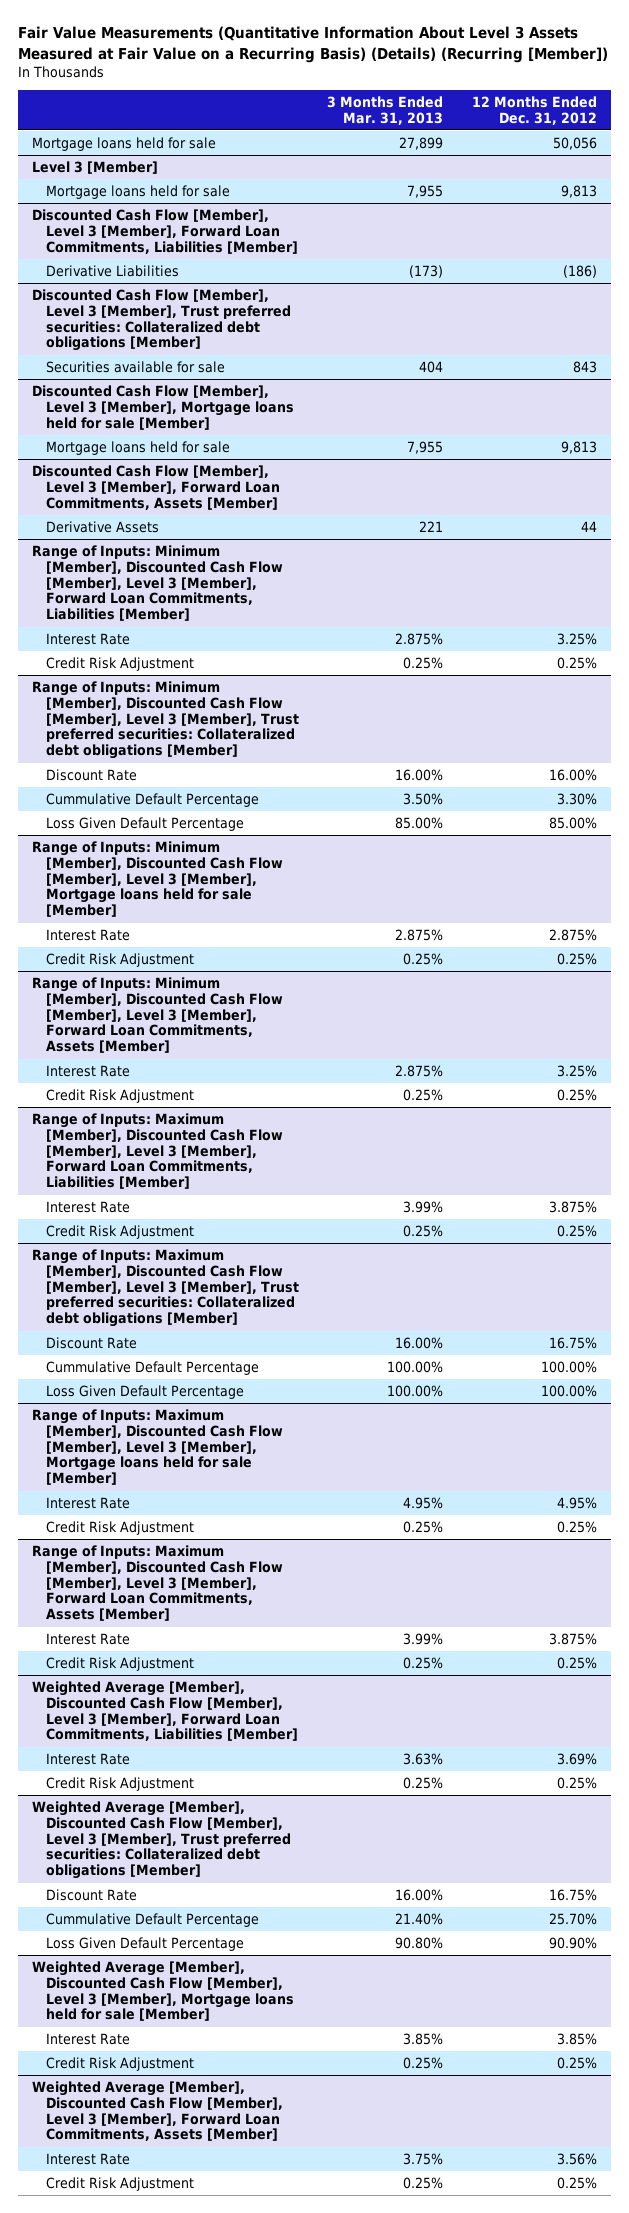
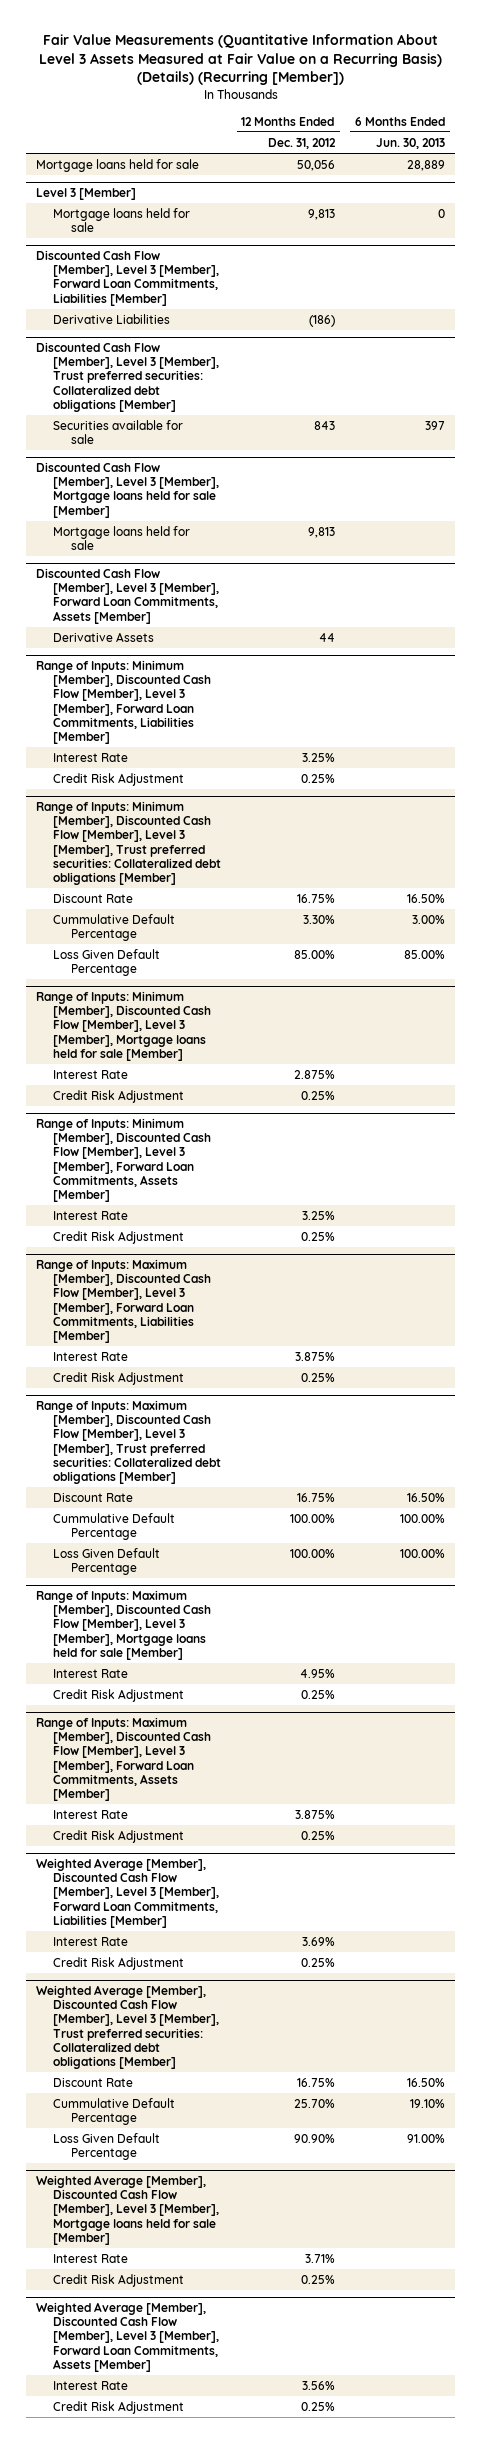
- | 3 Months Ended Mar. 31, 2013 | 12 Months Ended Dec. 31, 2012
+ | 12 Months Ended Dec. 31, 2012 | 6 Months Ended Jun. 30, 2013
@ Range of Inputs: Minimum [Member], Discounted Cash Flow [Member], Level 3 [Member], Trust preferred securities: Collateralized debt obligations [Member]
- Discount Rate | 16.00% | 16.00%
+ Discount Rate | 16.75% | 16.50%
@ Weighted Average [Member], Discounted Cash Flow [Member], Level 3 [Member], Mortgage loans held for sale [Member]
- Interest Rate | 3.85% | 3.85%
+ Interest Rate | 3.71% |

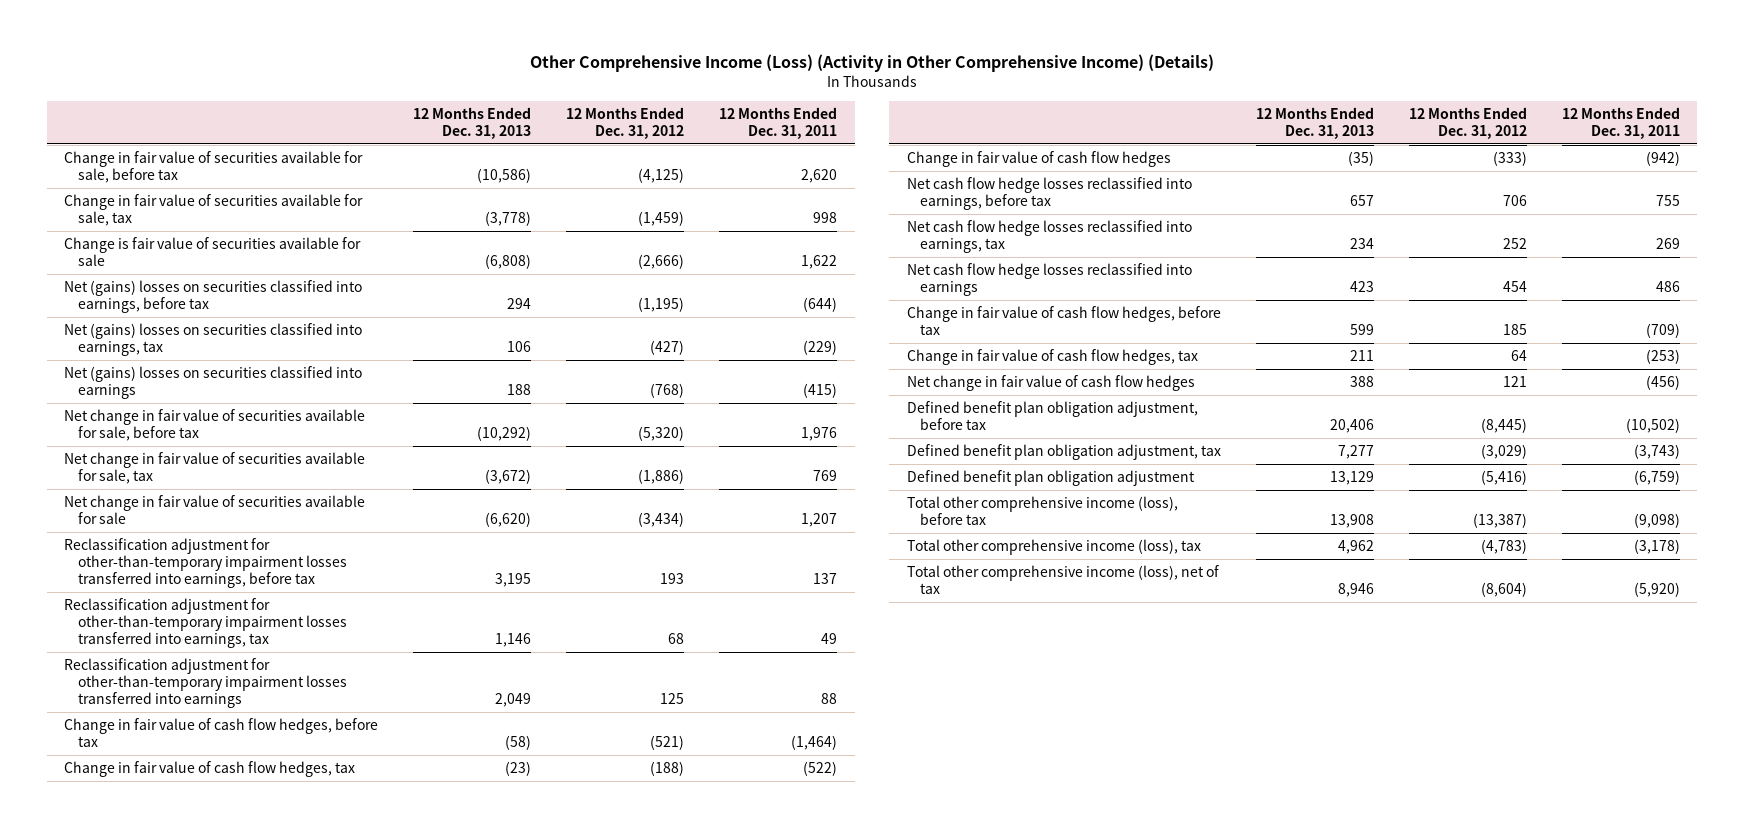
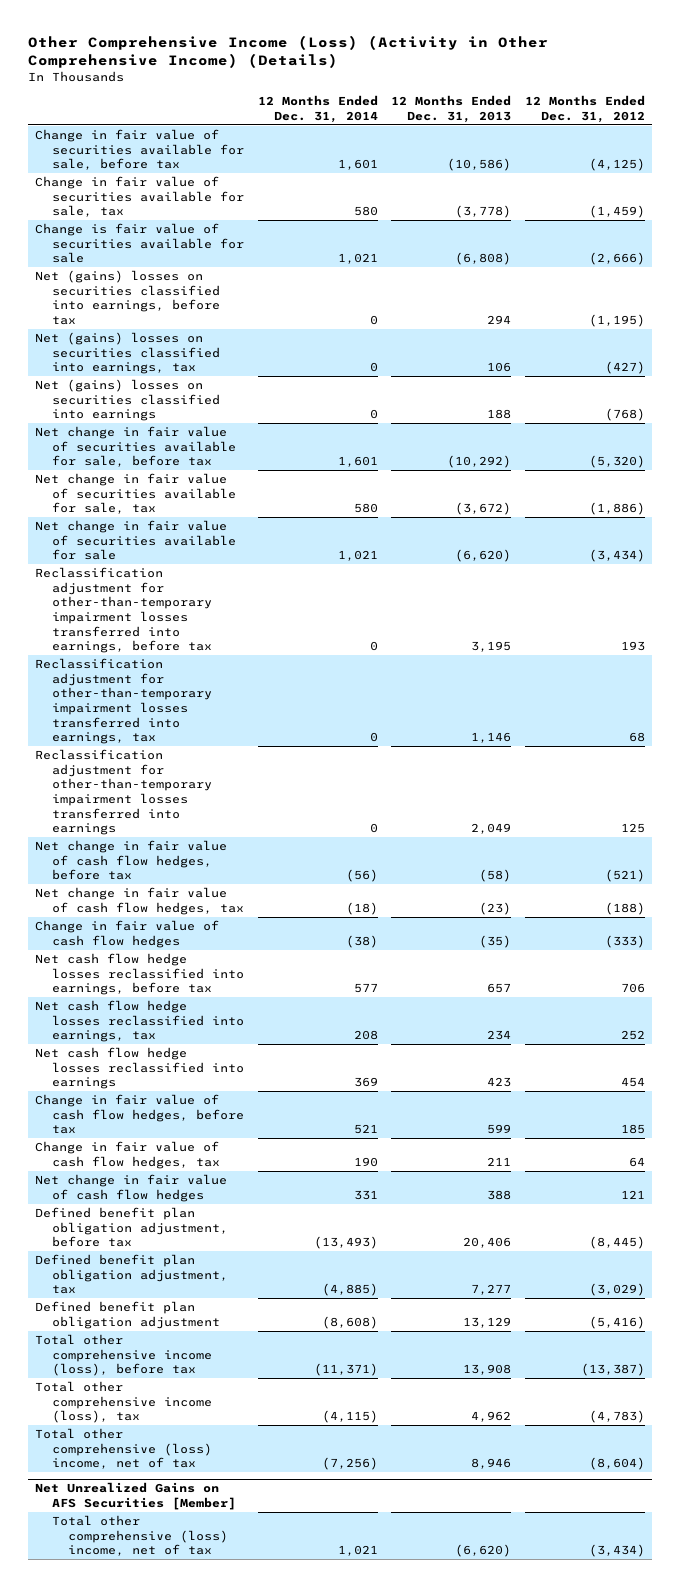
- | 12 Months Ended Dec. 31, 2013 | 12 Months Ended Dec. 31, 2012 | 12 Months Ended Dec. 31, 2011
+ | 12 Months Ended Dec. 31, 2014 | 12 Months Ended Dec. 31, 2013 | 12 Months Ended Dec. 31, 2012
- Change in fair value of cash flow hedges, before tax | (58) | (521) | (1,464)
- Change in fair value of cash flow hedges, tax | (23) | (188) | (522)
+ Net change in fair value of cash flow hedges, before tax | (56) | (58) | (521)
+ Net change in fair value of cash flow hedges, tax | (18) | (23) | (188)
- Total other comprehensive income (loss), net of tax | 8,946 | (8,604) | (5,920)
+ Total other comprehensive (loss) income, net of tax | (7,256) | 8,946 | (8,604)
+ Net Unrealized Gains on AFS Securities [Member]
+ Total other comprehensive (loss) income, net of tax | 1,021 | (6,620) | (3,434)

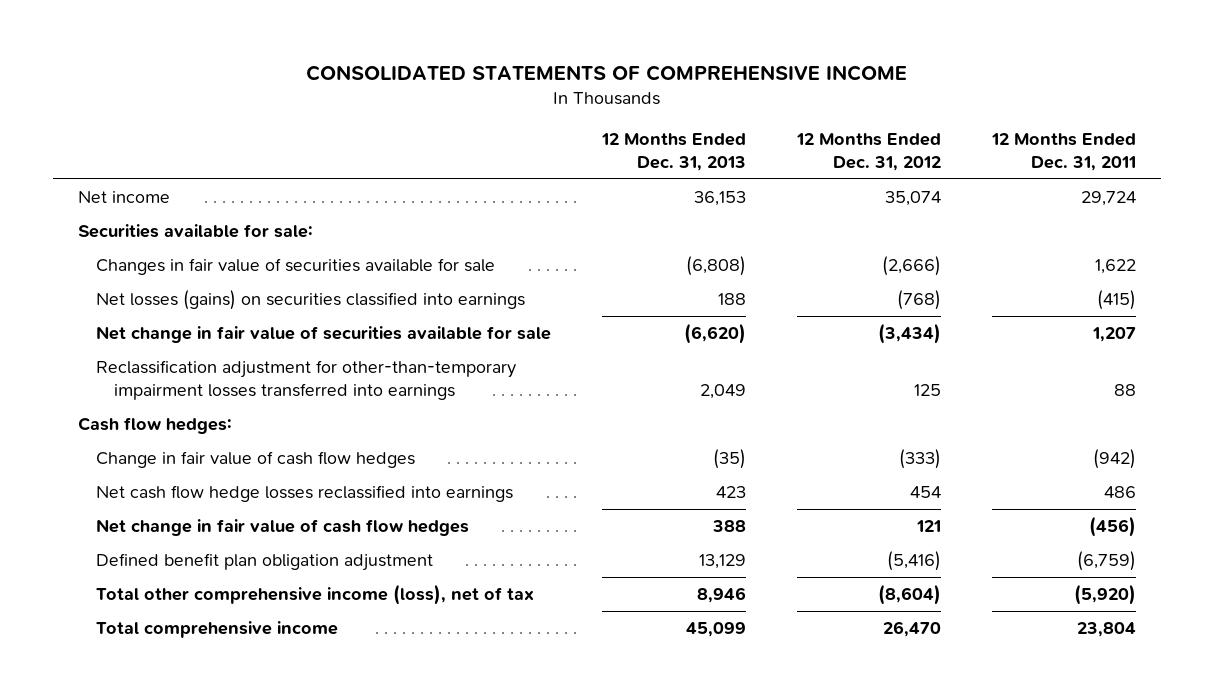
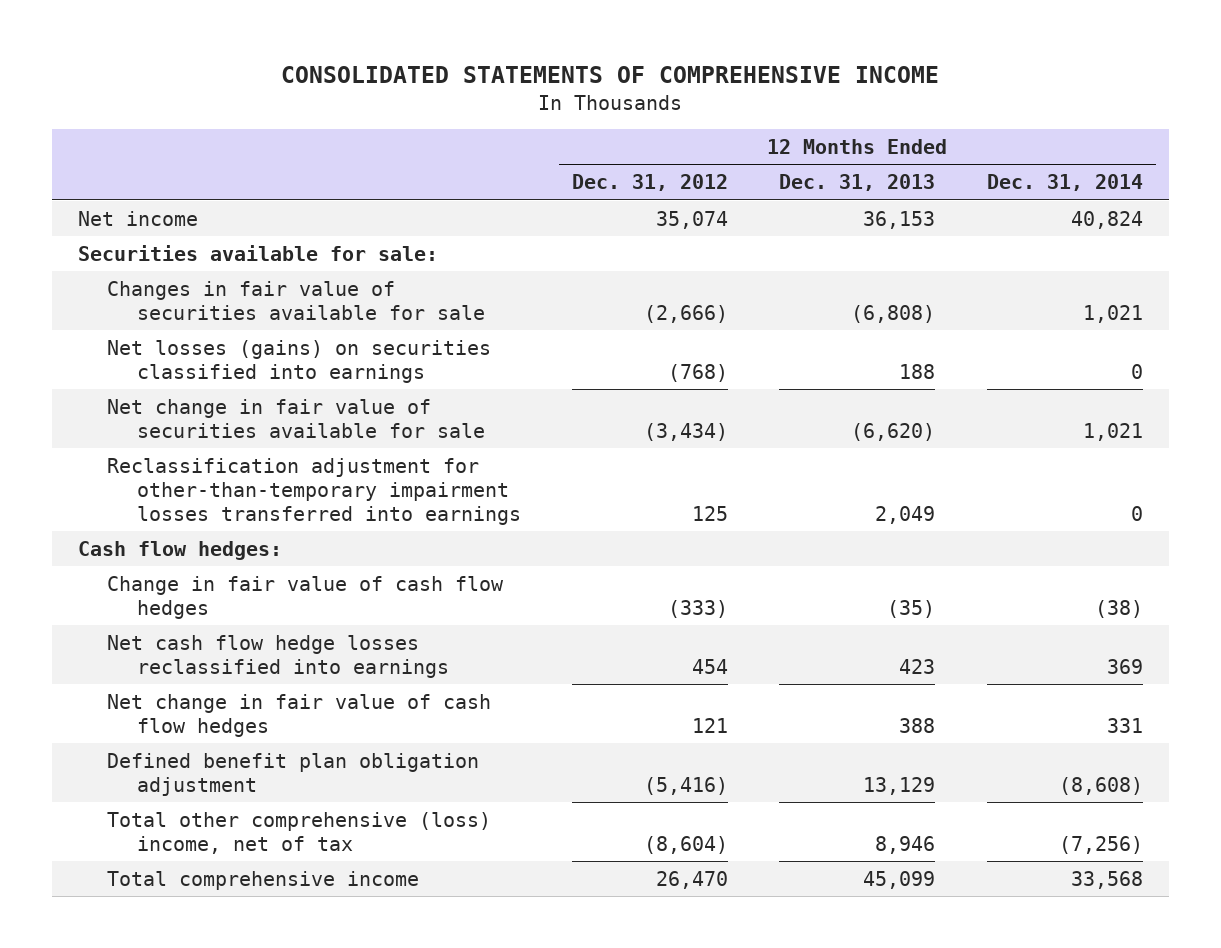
- | 12 Months Ended Dec. 31, 2013 | 12 Months Ended Dec. 31, 2012 | 12 Months Ended Dec. 31, 2011
+ | 12 Months Ended Dec. 31, 2012 | 12 Months Ended Dec. 31, 2013 | 12 Months Ended Dec. 31, 2014
- Total other comprehensive income (loss), net of tax | 8,946 | (8,604) | (5,920)
+ Total other comprehensive (loss) income, net of tax | (8,604) | 8,946 | (7,256)

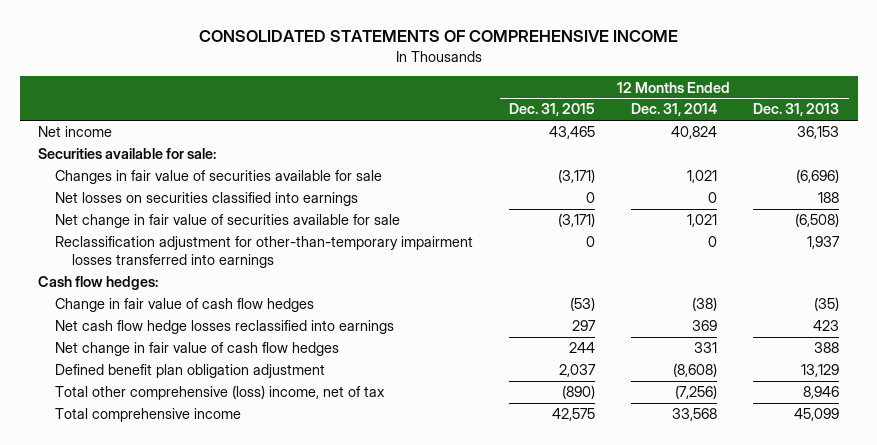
- | 12 Months Ended Dec. 31, 2012 | 12 Months Ended Dec. 31, 2013 | 12 Months Ended Dec. 31, 2014
+ | 12 Months Ended Dec. 31, 2015 | 12 Months Ended Dec. 31, 2014 | 12 Months Ended Dec. 31, 2013
- Changes in fair value of securities available for sale | (2,666) | (6,808) | 1,021
- Net losses (gains) on securities classified into earnings | (768) | 188 | 0
- Net change in fair value of securities available for sale | (3,434) | (6,620) | 1,021
- Reclassification adjustment for other-than-temporary impairment losses transferred into earnings | 125 | 2,049 | 0
+ Changes in fair value of securities available for sale | (3,171) | 1,021 | (6,696)
+ Net losses on securities classified into earnings | 0 | 0 | 188
+ Net change in fair value of securities available for sale | (3,171) | 1,021 | (6,508)
+ Reclassification adjustment for other-than-temporary impairment losses transferred into earnings | 0 | 0 | 1,937

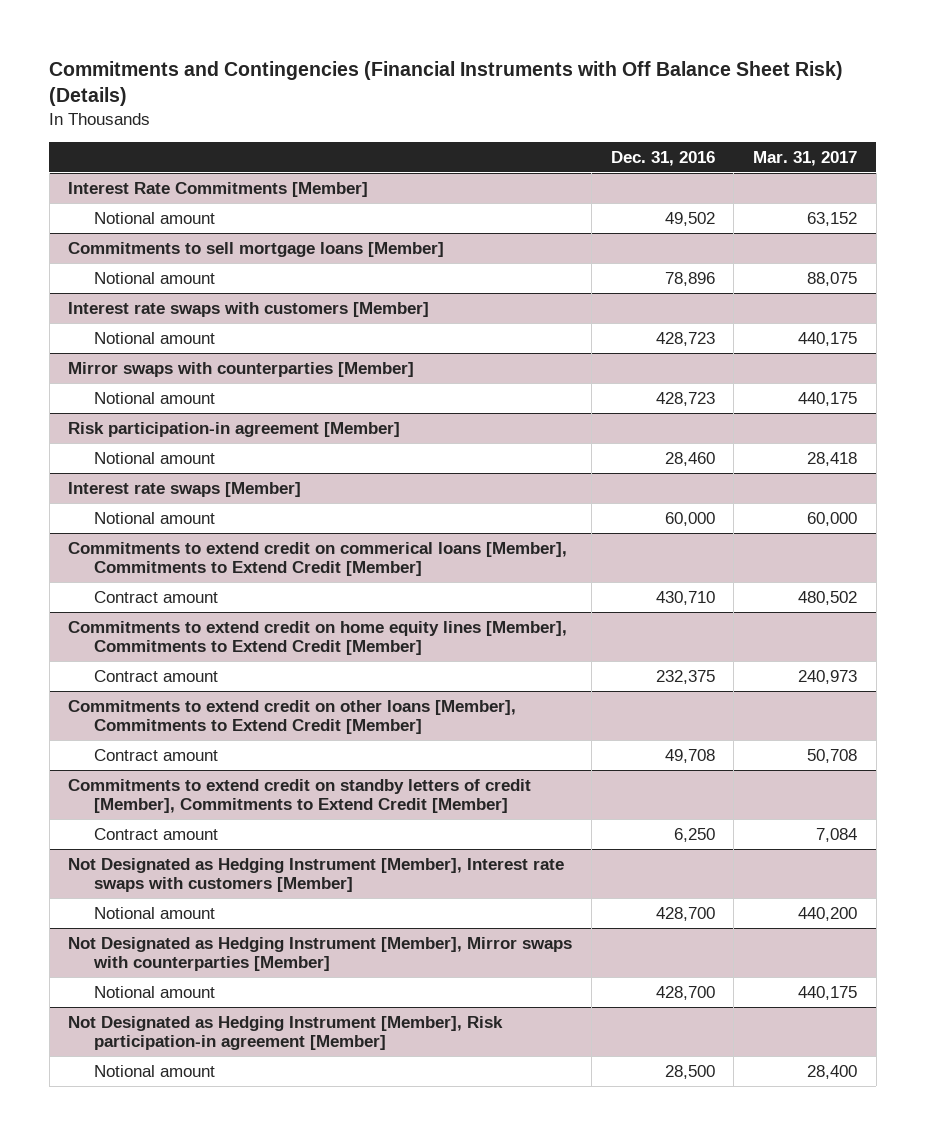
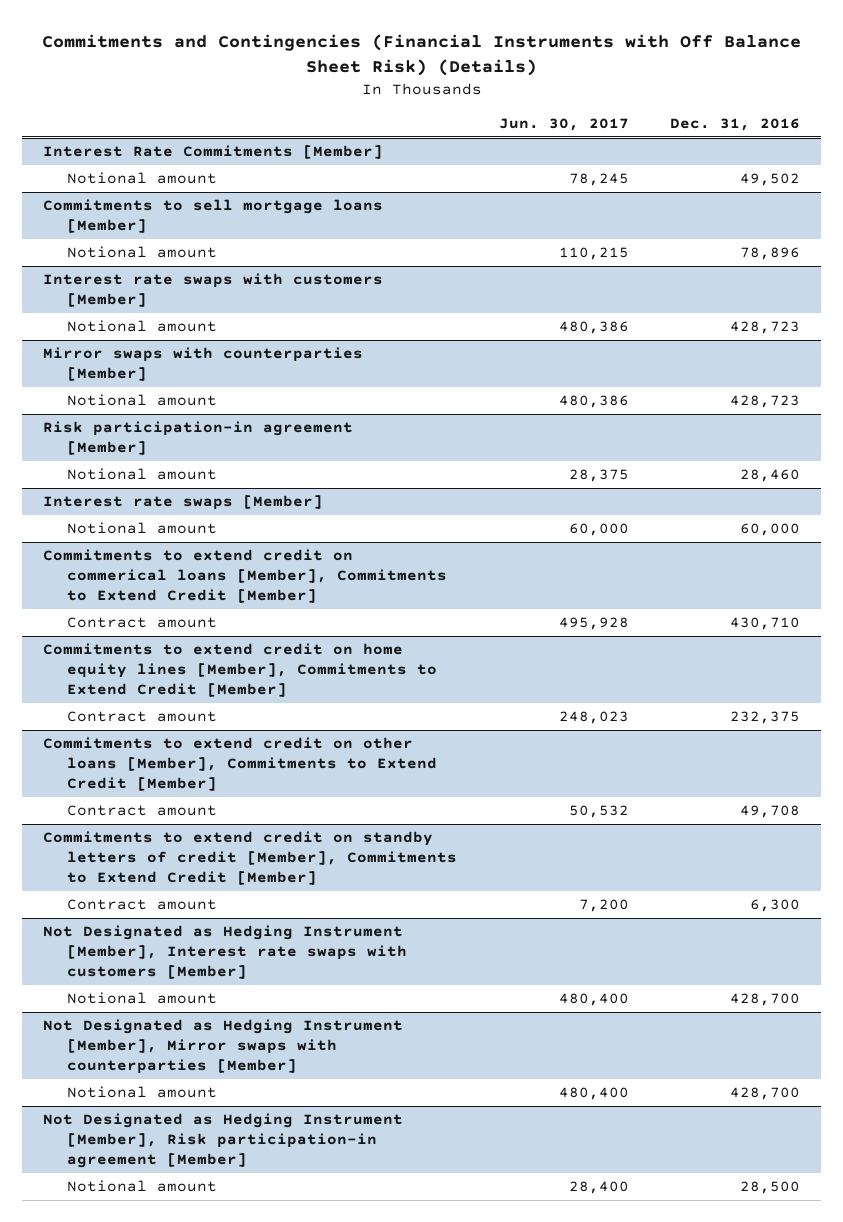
- | Dec. 31, 2016 | Mar. 31, 2017
+ | Jun. 30, 2017 | Dec. 31, 2016
@ Commitments to extend credit on standby letters of credit [Member], Commitments to Extend Credit [Member]
- Contract amount | 6,250 | 7,084
+ Contract amount | 7,200 | 6,300

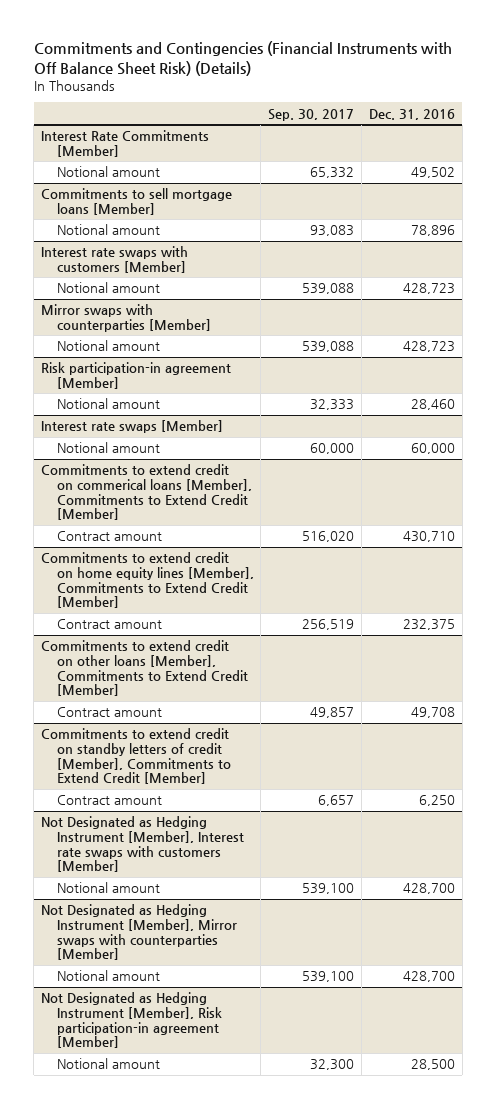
- | Jun. 30, 2017 | Dec. 31, 2016
+ | Sep. 30, 2017 | Dec. 31, 2016
@ Commitments to extend credit on standby letters of credit [Member], Commitments to Extend Credit [Member]
- Contract amount | 7,200 | 6,300
+ Contract amount | 6,657 | 6,250

